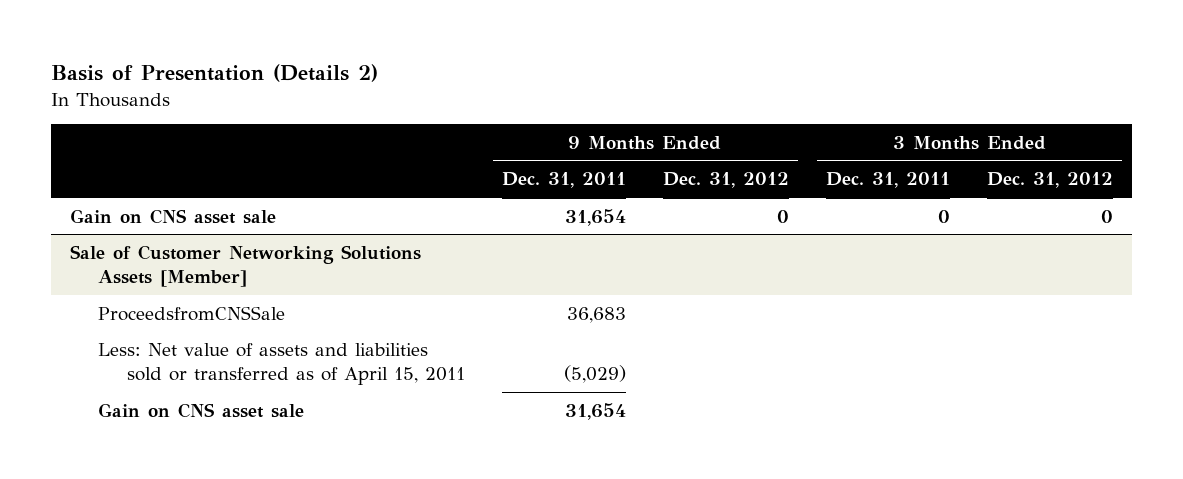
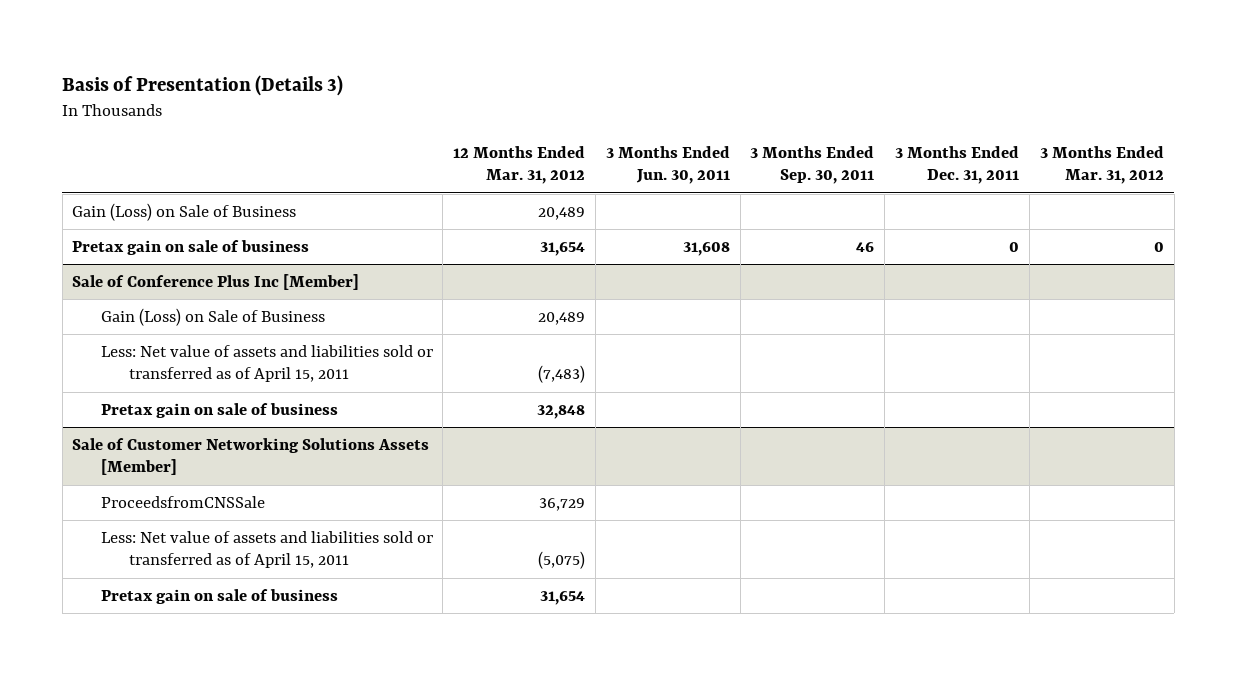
- Basis of Presentation (Details 2)
+ Basis of Presentation (Details 3)
- | 9 Months Ended Dec. 31, 2011 | 9 Months Ended Dec. 31, 2012 | 3 Months Ended Dec. 31, 2011 | 3 Months Ended Dec. 31, 2012
+ | 12 Months Ended Mar. 31, 2012 | 3 Months Ended Jun. 30, 2011 | 3 Months Ended Sep. 30, 2011 | 3 Months Ended Dec. 31, 2011 | 3 Months Ended Mar. 31, 2012
- Gain on CNS asset sale | 31,654 | 0 | 0 | 0
+ Gain (Loss) on Sale of Business | 20,489 | | | |
+ Pretax gain on sale of business | 31,654 | 31,608 | 46 | 0 | 0
+ Sale of Conference Plus Inc [Member]
+ Gain (Loss) on Sale of Business | 20,489 | | | |
+ Less: Net value of assets and liabilities sold or transferred as of April 15, 2011 | (7,483) | | | |
+ Pretax gain on sale of business | 32,848 | | | |
@ Sale of Customer Networking Solutions Assets [Member]
- Gain on CNS asset sale | 31,654 | | |
+ Pretax gain on sale of business | 31,654 | | | |

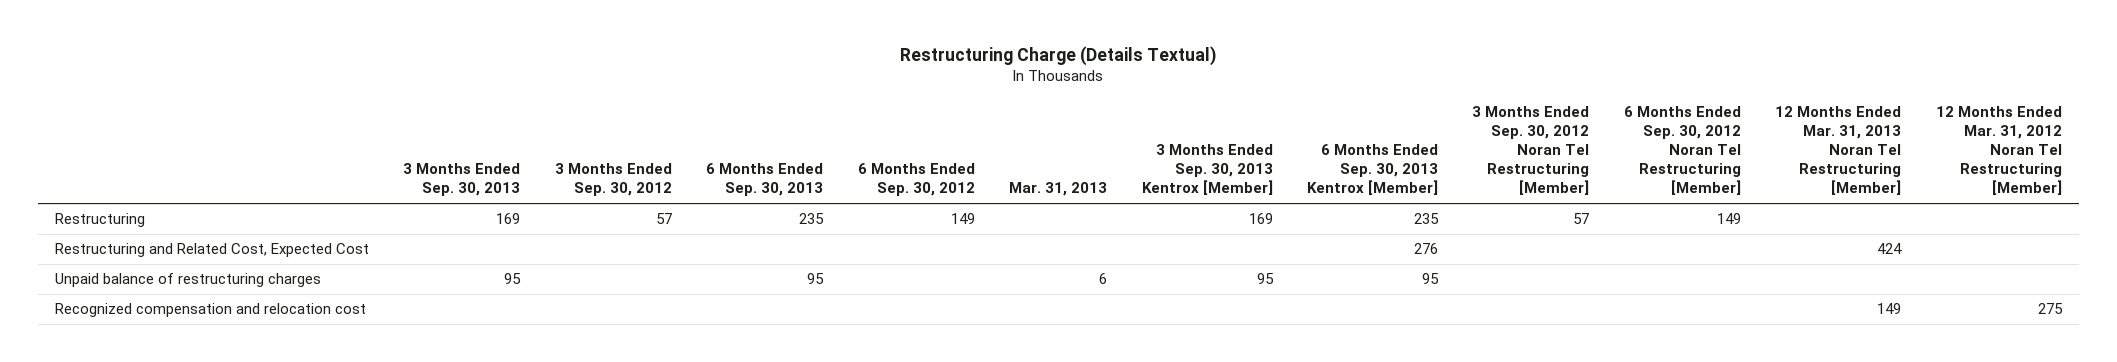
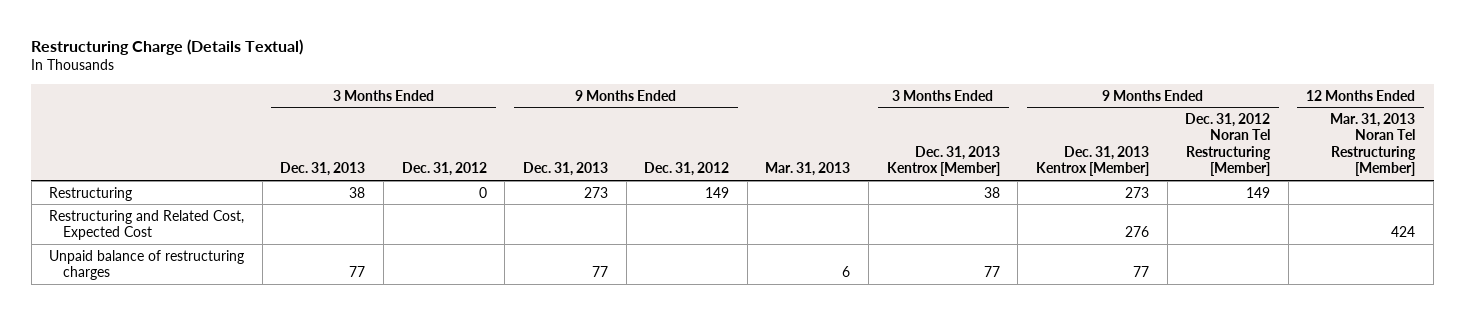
- | 3 Months Ended Sep. 30, 2013 | 3 Months Ended Sep. 30, 2012 | 6 Months Ended Sep. 30, 2013 | 6 Months Ended Sep. 30, 2012 | Mar. 31, 2013 | 3 Months Ended Sep. 30, 2013 Kentrox [Member] | 6 Months Ended Sep. 30, 2013 Kentrox [Member] | 3 Months Ended Sep. 30, 2012 Noran Tel Restructuring [Member] | 6 Months Ended Sep. 30, 2012 Noran Tel Restructuring [Member] | 12 Months Ended Mar. 31, 2013 Noran Tel Restructuring [Member] | 12 Months Ended Mar. 31, 2012 Noran Tel Restructuring [Member]
+ | 3 Months Ended Dec. 31, 2013 | 3 Months Ended Dec. 31, 2012 | 9 Months Ended Dec. 31, 2013 | 9 Months Ended Dec. 31, 2012 | Mar. 31, 2013 | 3 Months Ended Dec. 31, 2013 Kentrox [Member] | 9 Months Ended Dec. 31, 2013 Kentrox [Member] | 9 Months Ended Dec. 31, 2012 Noran Tel Restructuring [Member] | 12 Months Ended Mar. 31, 2013 Noran Tel Restructuring [Member]
- Recognized compensation and relocation cost | | | | | | | | | | 149 | 275

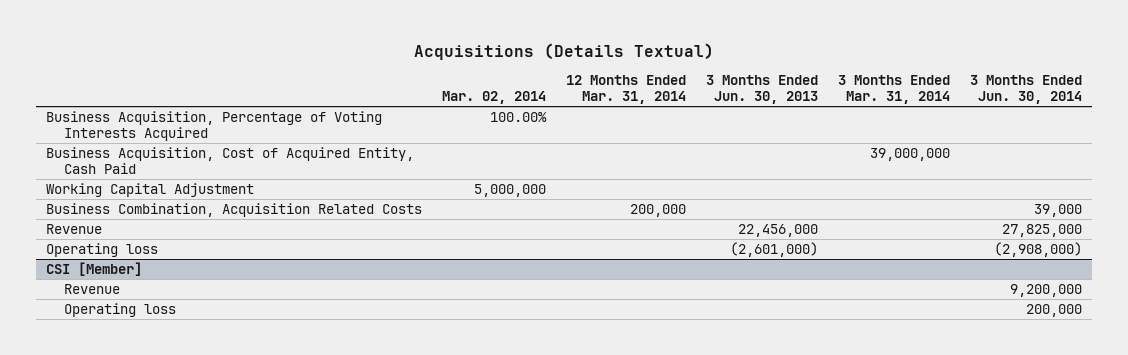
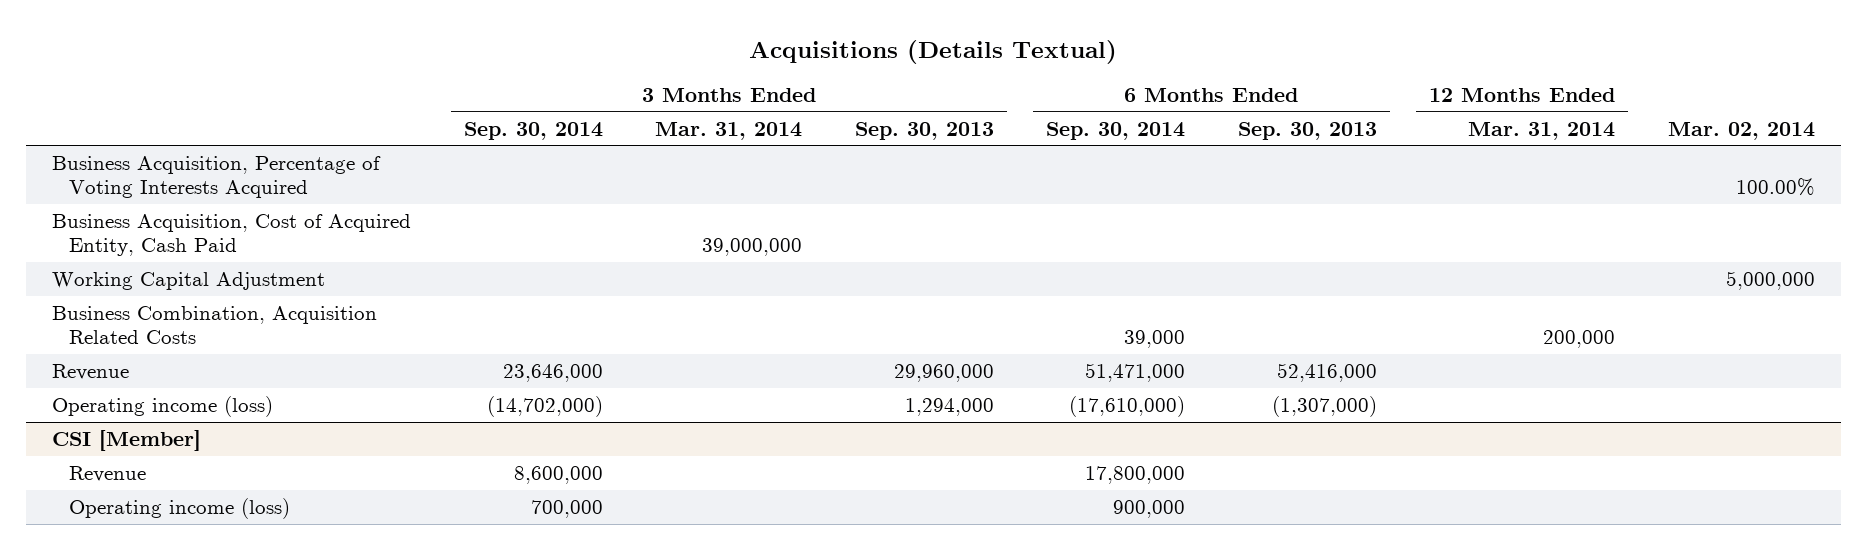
- | Mar. 02, 2014 | 12 Months Ended Mar. 31, 2014 | 3 Months Ended Jun. 30, 2013 | 3 Months Ended Mar. 31, 2014 | 3 Months Ended Jun. 30, 2014
+ | 3 Months Ended Sep. 30, 2014 | 3 Months Ended Mar. 31, 2014 | 3 Months Ended Sep. 30, 2013 | 6 Months Ended Sep. 30, 2014 | 6 Months Ended Sep. 30, 2013 | 12 Months Ended Mar. 31, 2014 | Mar. 02, 2014
- Operating loss | | | (2,601,000) | | (2,908,000)
+ Operating income (loss) | (14,702,000) | | 1,294,000 | (17,610,000) | (1,307,000) | |
@ CSI [Member]
- Operating loss | | | | | 200,000
+ Operating income (loss) | 700,000 | | | 900,000 | | |

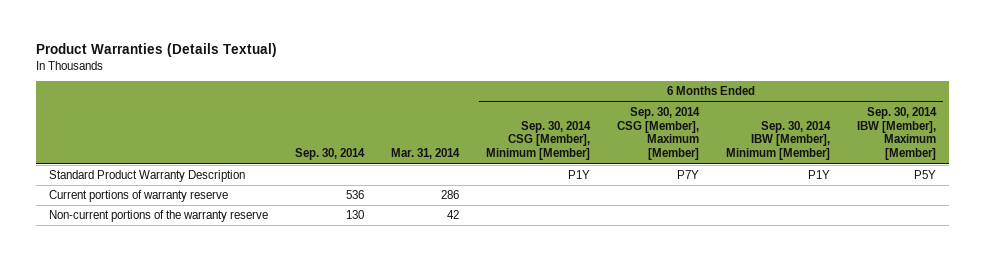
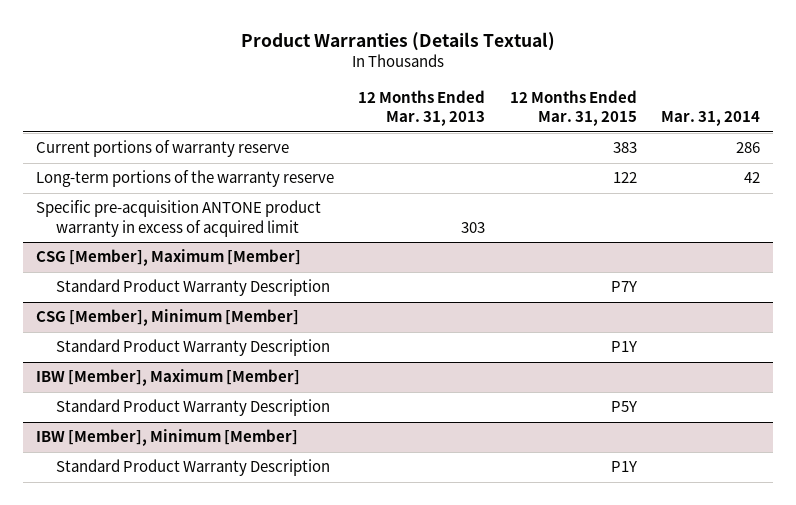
- | Sep. 30, 2014 | Mar. 31, 2014 | 6 Months Ended Sep. 30, 2014 CSG [Member], Minimum [Member] | 6 Months Ended Sep. 30, 2014 CSG [Member], Maximum [Member] | 6 Months Ended Sep. 30, 2014 IBW [Member], Minimum [Member] | 6 Months Ended Sep. 30, 2014 IBW [Member], Maximum [Member]
+ | 12 Months Ended Mar. 31, 2013 | 12 Months Ended Mar. 31, 2015 | Mar. 31, 2014
- Standard Product Warranty Description | | | P1Y | P7Y | P1Y | P5Y
- Non-current portions of the warranty reserve | 130 | 42 | | | |
+ Long-term portions of the warranty reserve | | 122 | 42
+ Specific pre-acquisition ANTONE product warranty in excess of acquired limit | 303 | |
+ CSG [Member], Maximum [Member]
+ Standard Product Warranty Description | | P7Y |
+ CSG [Member], Minimum [Member]
+ Standard Product Warranty Description | | P1Y |
+ IBW [Member], Maximum [Member]
+ Standard Product Warranty Description | | P5Y |
+ IBW [Member], Minimum [Member]
+ Standard Product Warranty Description | | P1Y |

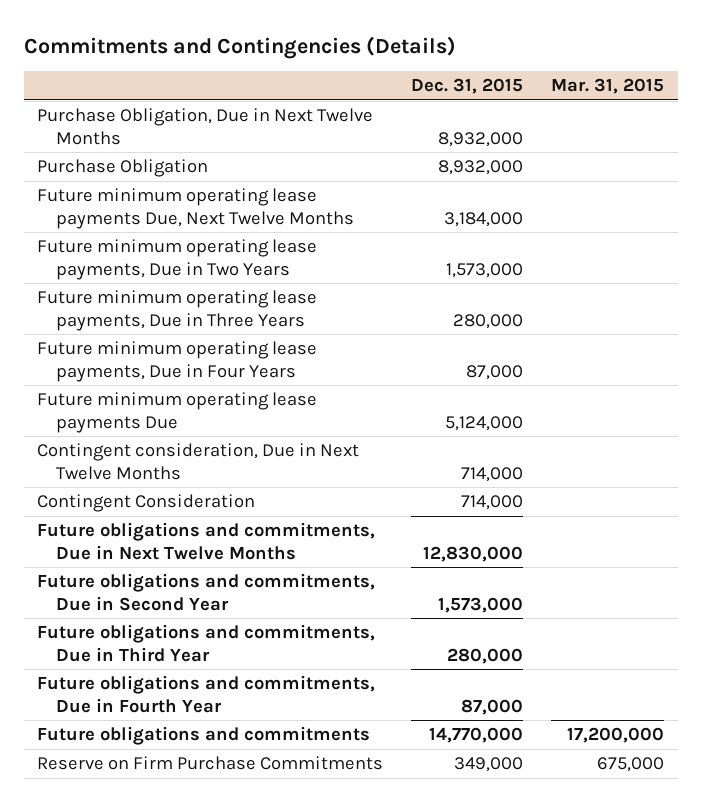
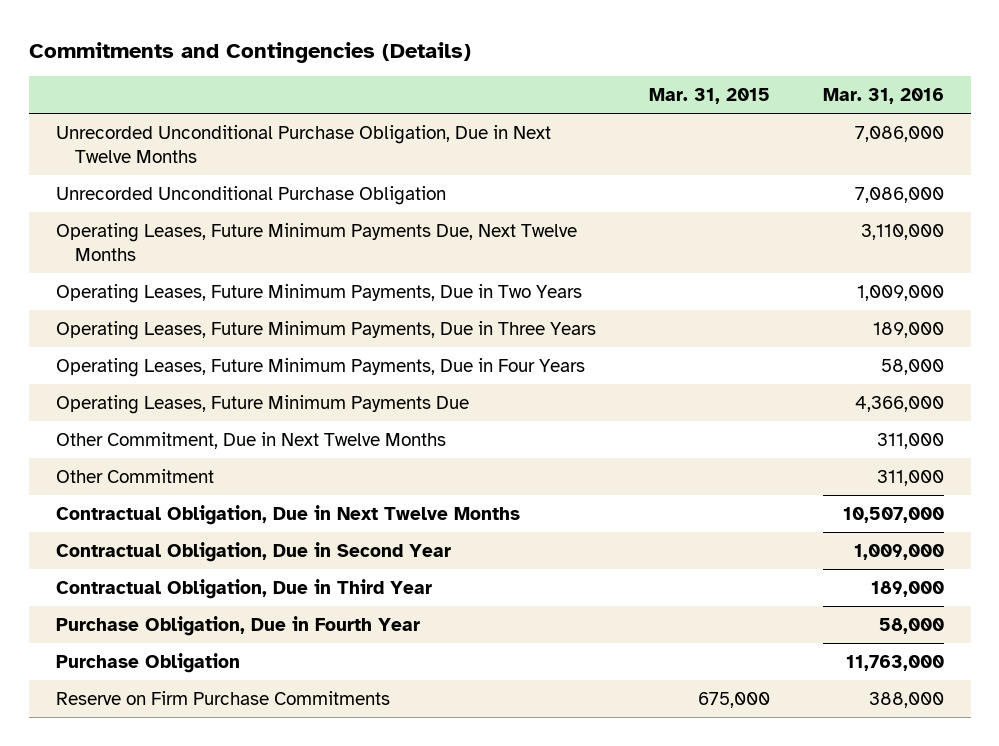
- | Dec. 31, 2015 | Mar. 31, 2015
+ | Mar. 31, 2015 | Mar. 31, 2016
- Purchase Obligation, Due in Next Twelve Months | 8,932,000 |
+ Unrecorded Unconditional Purchase Obligation, Due in Next Twelve Months | | 7,086,000
+ Unrecorded Unconditional Purchase Obligation | | 7,086,000
+ Operating Leases, Future Minimum Payments Due, Next Twelve Months | | 3,110,000
+ Operating Leases, Future Minimum Payments, Due in Two Years | | 1,009,000
+ Operating Leases, Future Minimum Payments, Due in Three Years | | 189,000
+ Operating Leases, Future Minimum Payments, Due in Four Years | | 58,000
+ Operating Leases, Future Minimum Payments Due | | 4,366,000
+ Other Commitment, Due in Next Twelve Months | | 311,000
+ Other Commitment | | 311,000
+ Contractual Obligation, Due in Next Twelve Months | | 10,507,000
+ Contractual Obligation, Due in Second Year | | 1,009,000
+ Contractual Obligation, Due in Third Year | | 189,000
+ Purchase Obligation, Due in Fourth Year | | 58,000
- Future minimum operating lease payments Due, Next Twelve Months | 3,184,000 |
- Future minimum operating lease payments, Due in Two Years | 1,573,000 |
- Future minimum operating lease payments, Due in Three Years | 280,000 |
- Future minimum operating lease payments, Due in Four Years | 87,000 |
- Future minimum operating lease payments Due | 5,124,000 |
- Contingent consideration, Due in Next Twelve Months | 714,000 |
- Contingent Consideration | 714,000 |
- Future obligations and commitments, Due in Next Twelve Months | 12,830,000 |
- Future obligations and commitments, Due in Second Year | 1,573,000 |
- Future obligations and commitments, Due in Third Year | 280,000 |
- Future obligations and commitments, Due in Fourth Year | 87,000 |
- Future obligations and commitments | 14,770,000 | 17,200,000

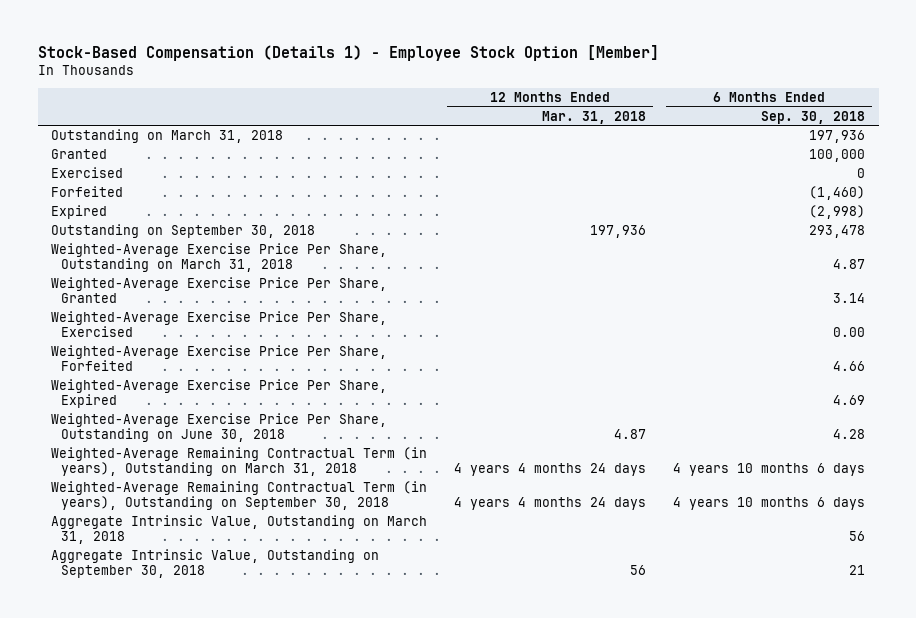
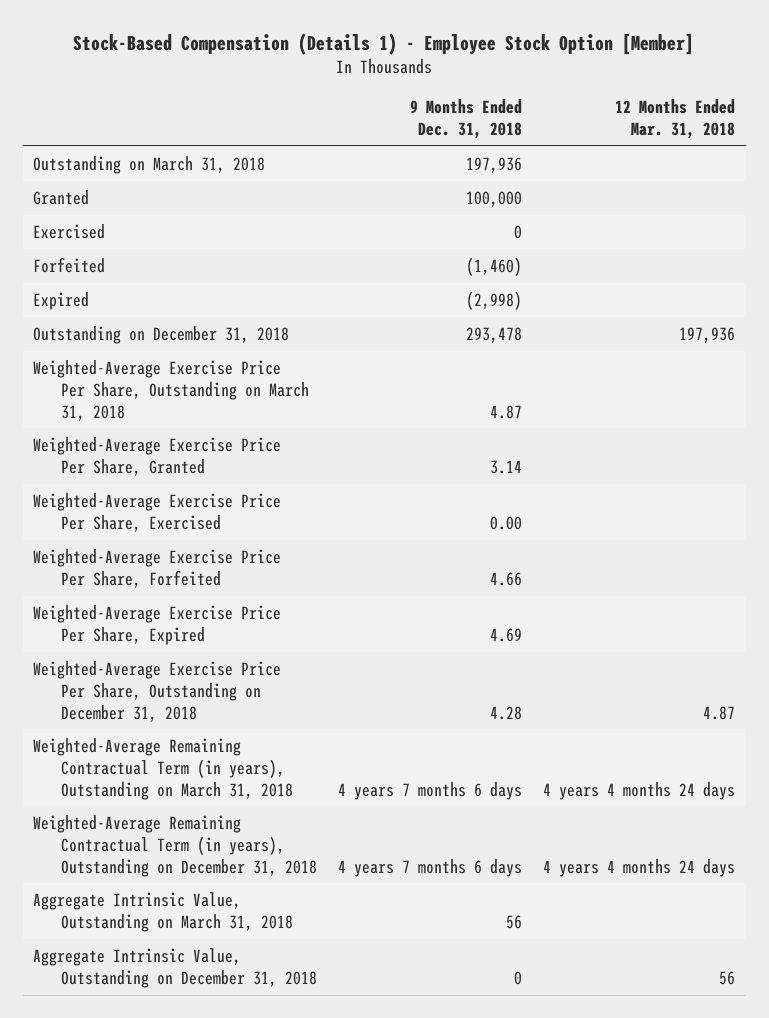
- | 12 Months Ended Mar. 31, 2018 | 6 Months Ended Sep. 30, 2018
+ | 9 Months Ended Dec. 31, 2018 | 12 Months Ended Mar. 31, 2018
- Outstanding on September 30, 2018 | 197,936 | 293,478
+ Outstanding on December 31, 2018 | 293,478 | 197,936
- Weighted-Average Exercise Price Per Share, Outstanding on June 30, 2018 | 4.87 | 4.28
+ Weighted-Average Exercise Price Per Share, Outstanding on December 31, 2018 | 4.28 | 4.87
- Weighted-Average Remaining Contractual Term (in years), Outstanding on September 30, 2018 | 4 years 4 months 24 days | 4 years 10 months 6 days
+ Weighted-Average Remaining Contractual Term (in years), Outstanding on December 31, 2018 | 4 years 7 months 6 days | 4 years 4 months 24 days
- Aggregate Intrinsic Value, Outstanding on September 30, 2018 | 56 | 21
+ Aggregate Intrinsic Value, Outstanding on December 31, 2018 | 0 | 56

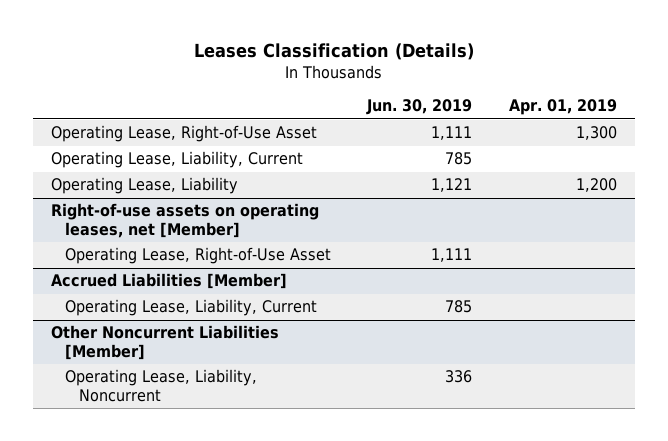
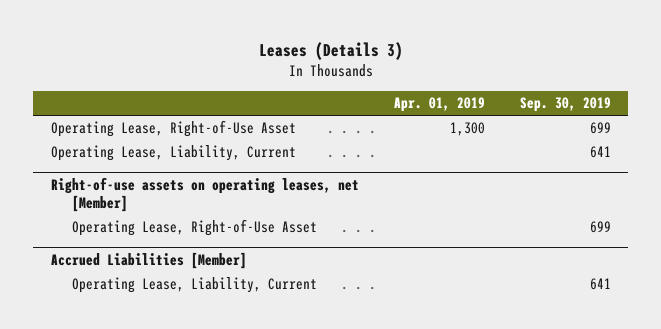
- Leases Classification (Details)
+ Leases (Details 3)
- | Jun. 30, 2019 | Apr. 01, 2019
+ | Apr. 01, 2019 | Sep. 30, 2019
- Operating Lease, Liability | 1,121 | 1,200
- Other Noncurrent Liabilities [Member]
- Operating Lease, Liability, Noncurrent | 336 |

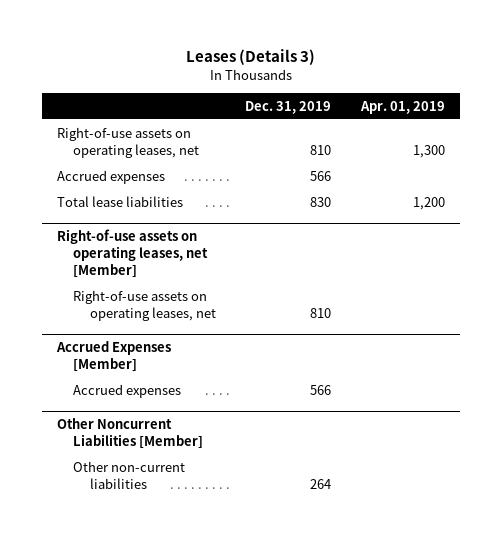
- | Apr. 01, 2019 | Sep. 30, 2019
+ | Dec. 31, 2019 | Apr. 01, 2019
- Operating Lease, Right-of-Use Asset | 1,300 | 699
- Operating Lease, Liability, Current | | 641
+ Right-of-use assets on operating leases, net | 810 | 1,300
+ Accrued expenses | 566 |
+ Total lease liabilities | 830 | 1,200
@ Right-of-use assets on operating leases, net [Member]
- Operating Lease, Right-of-Use Asset | | 699
- Accrued Liabilities [Member]
- Operating Lease, Liability, Current | | 641
@ Right-of-use assets on operating leases, net [Member]
+ Right-of-use assets on operating leases, net | 810 |
+ Accrued Expenses [Member]
+ Accrued expenses | 566 |
+ Other Noncurrent Liabilities [Member]
+ Other non-current liabilities | 264 |

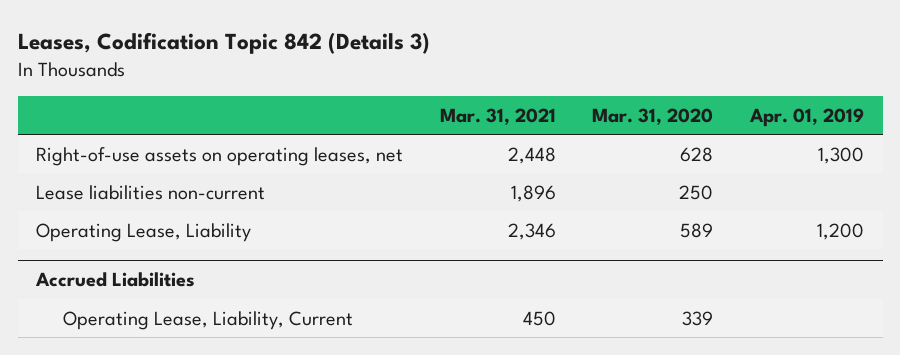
- Leases (Details 3)
+ Leases, Codification Topic 842 (Details 3)
- | Dec. 31, 2019 | Apr. 01, 2019
+ | Mar. 31, 2021 | Mar. 31, 2020 | Apr. 01, 2019
- Accrued expenses | 566 |
- Total lease liabilities | 830 | 1,200
- Right-of-use assets on operating leases, net [Member]
- Right-of-use assets on operating leases, net | 810 |
- Accrued Expenses [Member]
- Accrued expenses | 566 |
- Other Noncurrent Liabilities [Member]
- Other non-current liabilities | 264 |
+ Lease liabilities non-current | 1,896 | 250 |
+ Operating Lease, Liability | 2,346 | 589 | 1,200
+ Accrued Liabilities
+ Operating Lease, Liability, Current | 450 | 339 |

